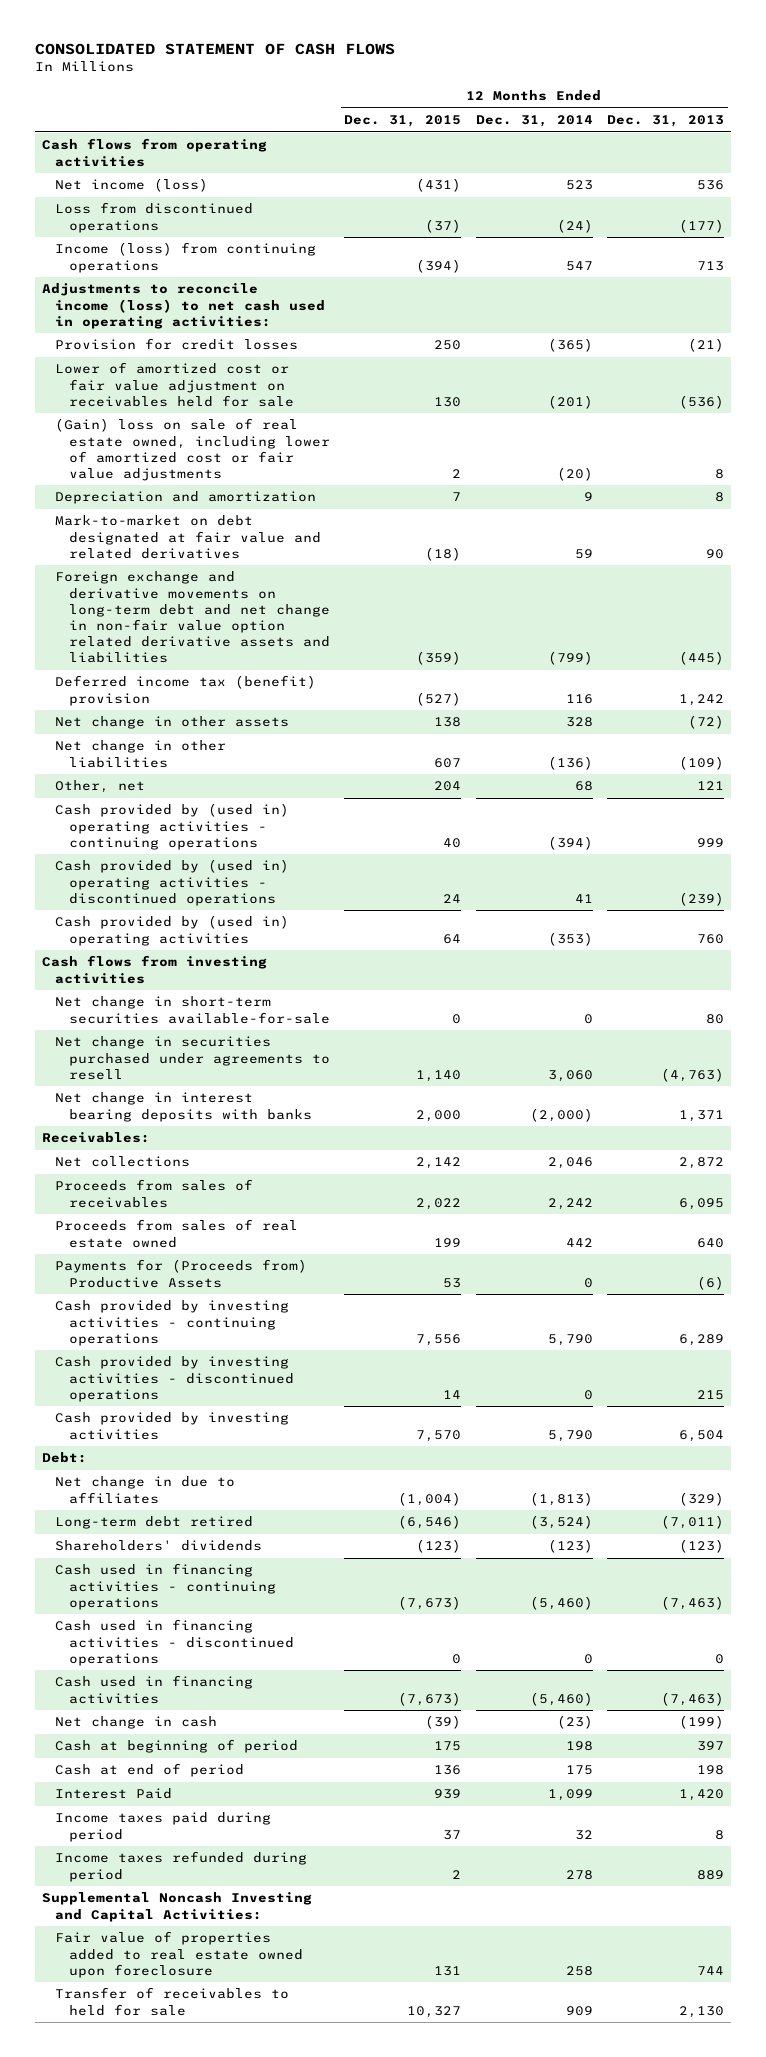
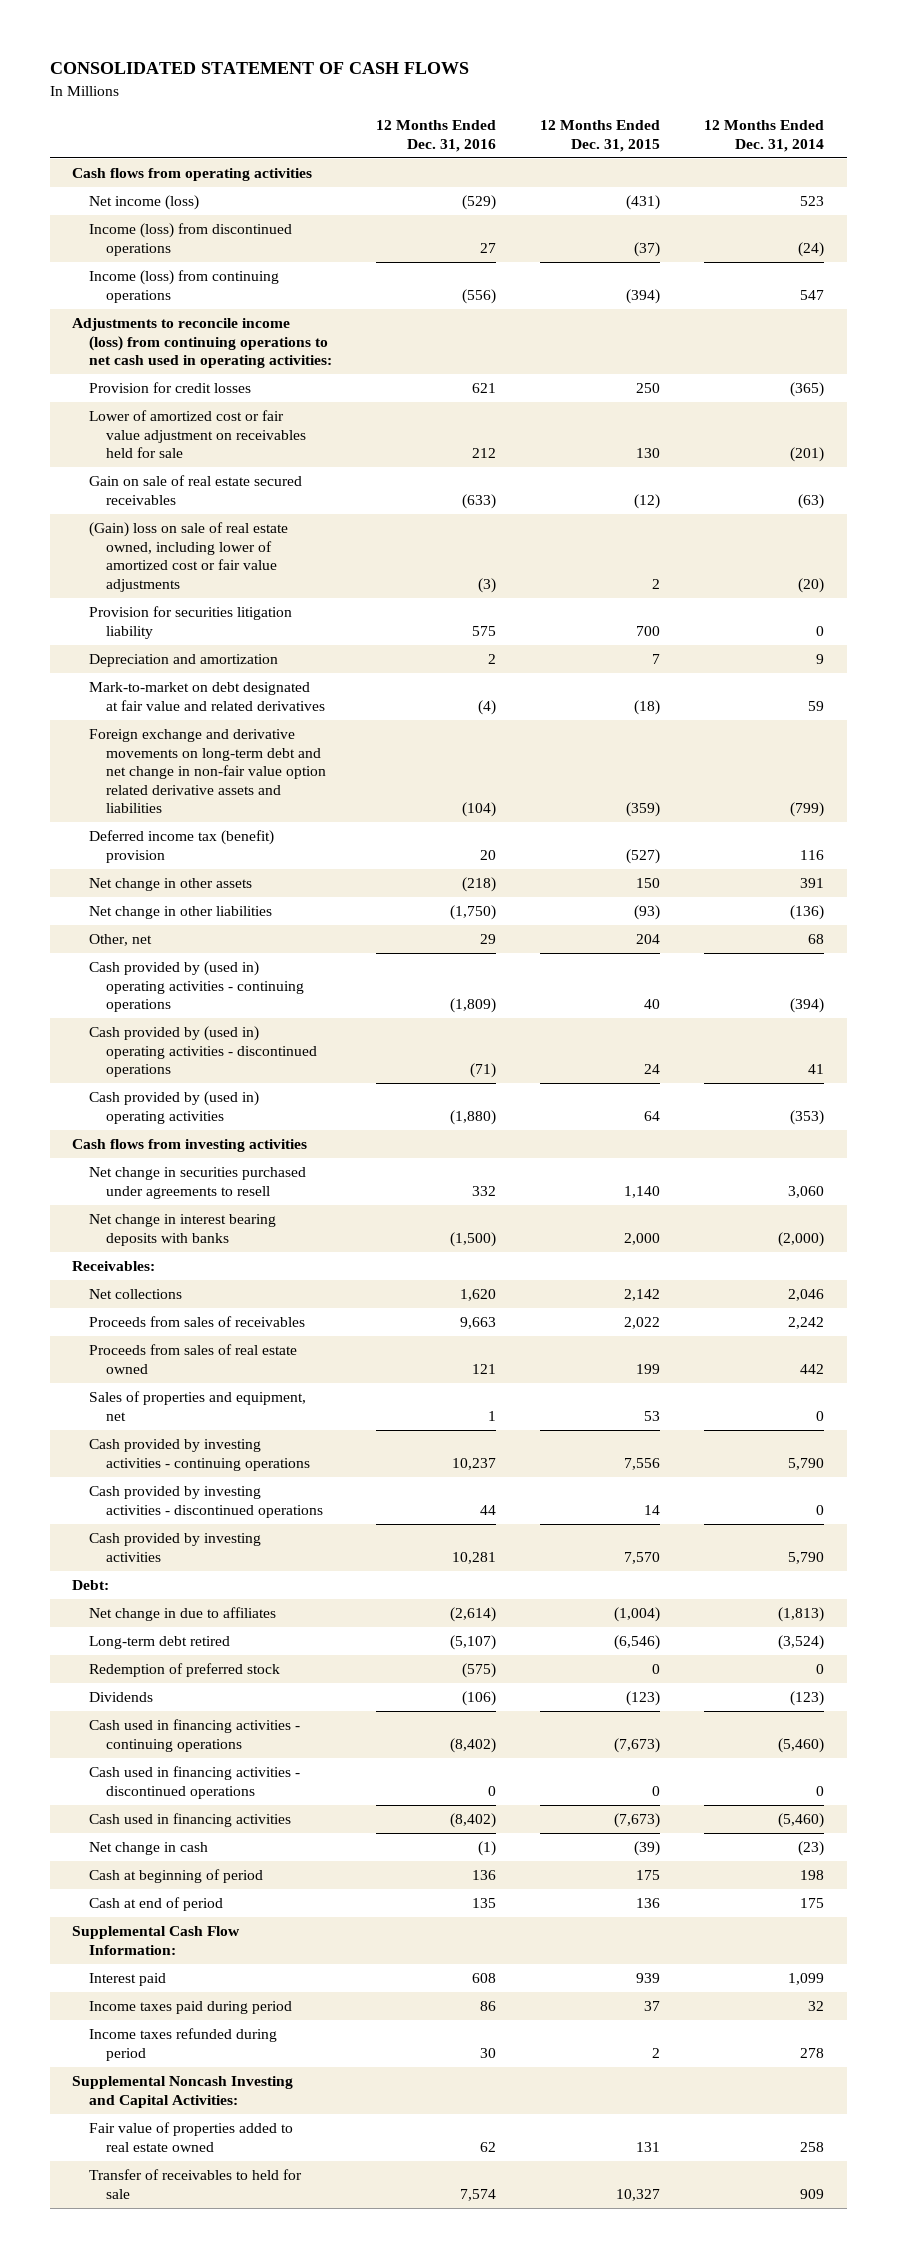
- | 12 Months Ended Dec. 31, 2015 | 12 Months Ended Dec. 31, 2014 | 12 Months Ended Dec. 31, 2013
+ | 12 Months Ended Dec. 31, 2016 | 12 Months Ended Dec. 31, 2015 | 12 Months Ended Dec. 31, 2014
- Loss from discontinued operations | (37) | (24) | (177)
+ Income (loss) from discontinued operations | 27 | (37) | (24)
- Adjustments to reconcile income (loss) to net cash used in operating activities:
+ Adjustments to reconcile income (loss) from continuing operations to net cash used in operating activities:
+ Gain on sale of real estate secured receivables | (633) | (12) | (63)
+ Provision for securities litigation liability | 575 | 700 | 0
- Net change in other assets | 138 | 328 | (72)
- Net change in other liabilities | 607 | (136) | (109)
+ Net change in other assets | (218) | 150 | 391
+ Net change in other liabilities | (1,750) | (93) | (136)
- Net change in short-term securities available-for-sale | 0 | 0 | 80
- Payments for (Proceeds from) Productive Assets | 53 | 0 | (6)
+ Sales of properties and equipment, net | 1 | 53 | 0
- Shareholders' dividends | (123) | (123) | (123)
+ Redemption of preferred stock | (575) | 0 | 0
+ Dividends | (106) | (123) | (123)
- Interest Paid | 939 | 1,099 | 1,420
+ Supplemental Cash Flow Information:
+ Interest paid | 608 | 939 | 1,099
- Fair value of properties added to real estate owned upon foreclosure | 131 | 258 | 744
+ Fair value of properties added to real estate owned | 62 | 131 | 258

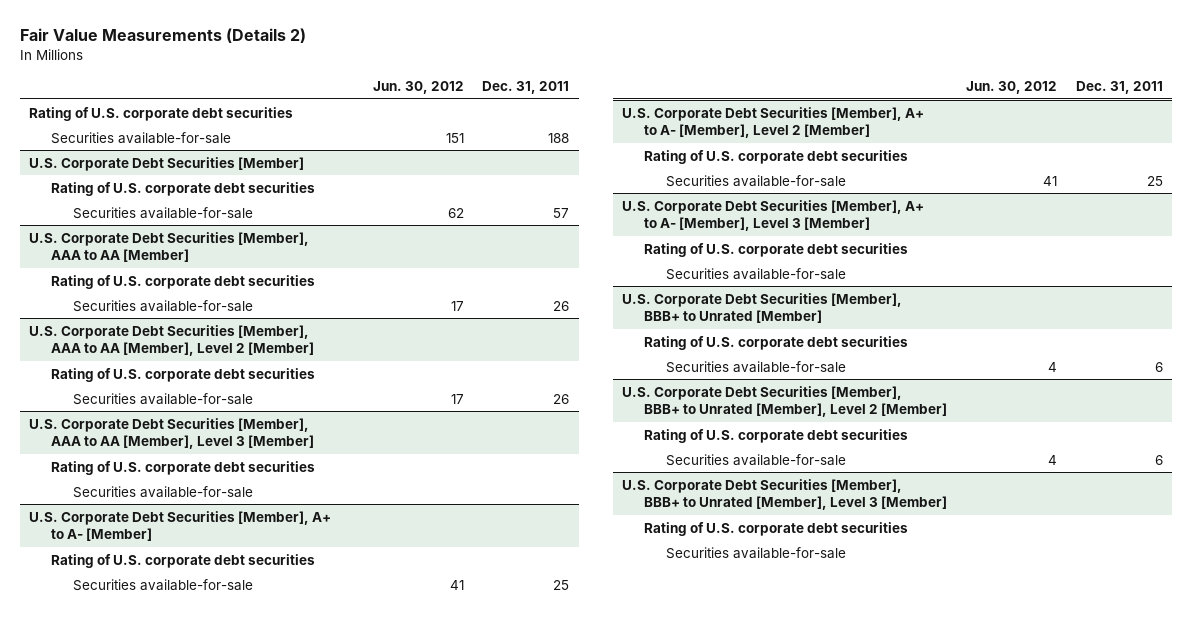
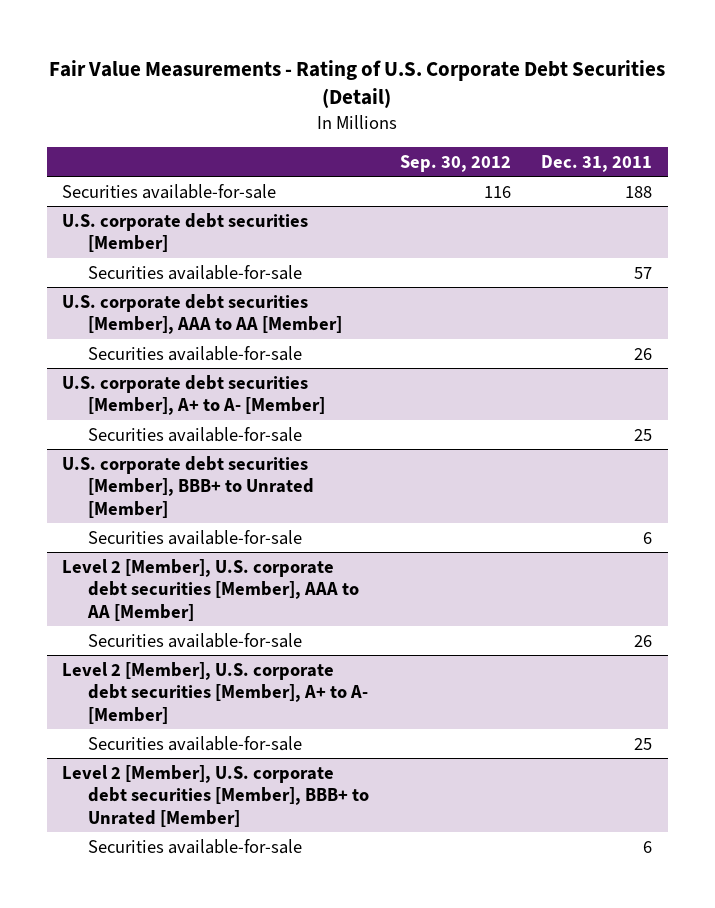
- Fair Value Measurements (Details 2)
+ Fair Value Measurements - Rating of U.S. Corporate Debt Securities (Detail)
- | Jun. 30, 2012 | Dec. 31, 2011
+ | Sep. 30, 2012 | Dec. 31, 2011
- Rating of U.S. corporate debt securities
- U.S. Corporate Debt Securities [Member]
- Rating of U.S. corporate debt securities
+ U.S. corporate debt securities [Member]
- U.S. Corporate Debt Securities [Member], AAA to AA [Member]
- Rating of U.S. corporate debt securities
- Securities available-for-sale | 17 | 26
- U.S. Corporate Debt Securities [Member], AAA to AA [Member], Level 2 [Member]
- Rating of U.S. corporate debt securities
+ U.S. corporate debt securities [Member], AAA to AA [Member]
- U.S. Corporate Debt Securities [Member], AAA to AA [Member], Level 3 [Member]
- Rating of U.S. corporate debt securities
- Securities available-for-sale
- U.S. Corporate Debt Securities [Member], A+ to A- [Member]
- Rating of U.S. corporate debt securities
- Securities available-for-sale | 41 | 25
- U.S. Corporate Debt Securities [Member], A+ to A- [Member], Level 2 [Member]
- Rating of U.S. corporate debt securities
+ U.S. corporate debt securities [Member], A+ to A- [Member]
- U.S. Corporate Debt Securities [Member], A+ to A- [Member], Level 3 [Member]
- Rating of U.S. corporate debt securities
- Securities available-for-sale
- U.S. Corporate Debt Securities [Member], BBB+ to Unrated [Member]
- Rating of U.S. corporate debt securities
+ U.S. corporate debt securities [Member], BBB+ to Unrated [Member]
- U.S. Corporate Debt Securities [Member], BBB+ to Unrated [Member], Level 2 [Member]
- Rating of U.S. corporate debt securities
+ Level 2 [Member], U.S. corporate debt securities [Member], AAA to AA [Member]
+ Securities available-for-sale | | 26
+ Level 2 [Member], U.S. corporate debt securities [Member], A+ to A- [Member]
+ Securities available-for-sale | | 25
+ Level 2 [Member], U.S. corporate debt securities [Member], BBB+ to Unrated [Member]
- U.S. Corporate Debt Securities [Member], BBB+ to Unrated [Member], Level 3 [Member]
- Rating of U.S. corporate debt securities
- Securities available-for-sale

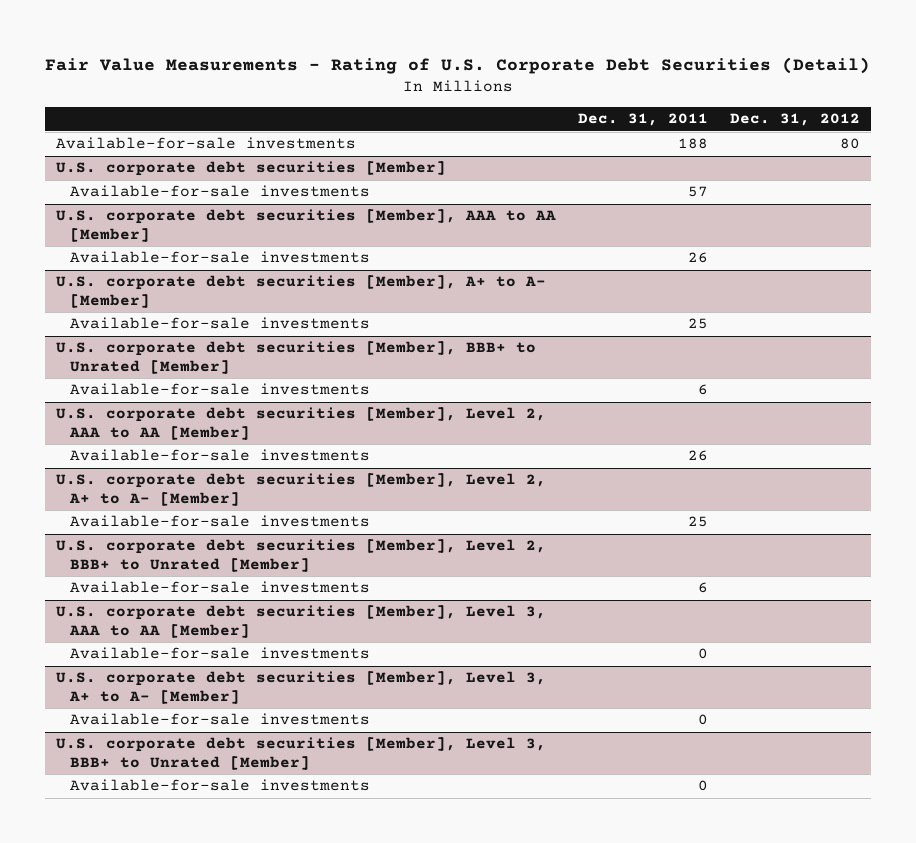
- | Sep. 30, 2012 | Dec. 31, 2011
+ | Dec. 31, 2011 | Dec. 31, 2012
- Securities available-for-sale | 116 | 188
+ Available-for-sale investments | 188 | 80
@ U.S. corporate debt securities [Member]
- Securities available-for-sale | | 57
+ Available-for-sale investments | 57 |
@ U.S. corporate debt securities [Member], AAA to AA [Member]
- Securities available-for-sale | | 26
+ Available-for-sale investments | 26 |
@ U.S. corporate debt securities [Member], A+ to A- [Member]
- Securities available-for-sale | | 25
+ Available-for-sale investments | 25 |
@ U.S. corporate debt securities [Member], BBB+ to Unrated [Member]
- Securities available-for-sale | | 6
- Level 2 [Member], U.S. corporate debt securities [Member], AAA to AA [Member]
- Securities available-for-sale | | 26
- Level 2 [Member], U.S. corporate debt securities [Member], A+ to A- [Member]
- Securities available-for-sale | | 25
- Level 2 [Member], U.S. corporate debt securities [Member], BBB+ to Unrated [Member]
- Securities available-for-sale | | 6
@ U.S. corporate debt securities [Member], BBB+ to Unrated [Member]
+ Available-for-sale investments | 6 |
+ U.S. corporate debt securities [Member], Level 2, AAA to AA [Member]
+ Available-for-sale investments | 26 |
+ U.S. corporate debt securities [Member], Level 2, A+ to A- [Member]
+ Available-for-sale investments | 25 |
+ U.S. corporate debt securities [Member], Level 2, BBB+ to Unrated [Member]
+ Available-for-sale investments | 6 |
+ U.S. corporate debt securities [Member], Level 3, AAA to AA [Member]
+ Available-for-sale investments | 0 |
+ U.S. corporate debt securities [Member], Level 3, A+ to A- [Member]
+ Available-for-sale investments | 0 |
+ U.S. corporate debt securities [Member], Level 3, BBB+ to Unrated [Member]
+ Available-for-sale investments | 0 |

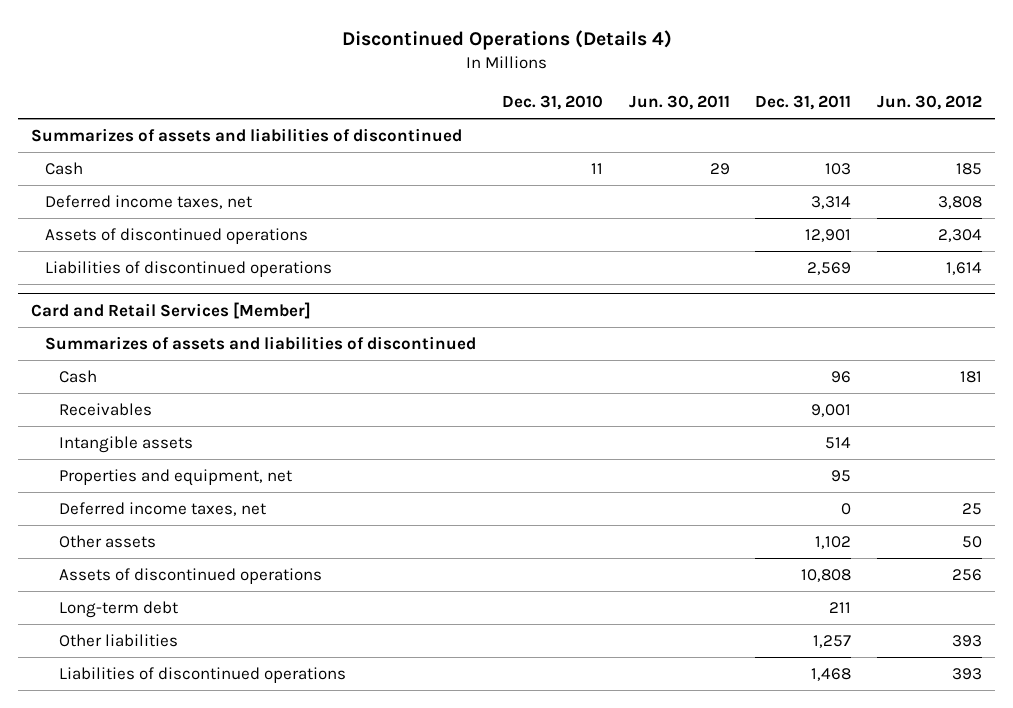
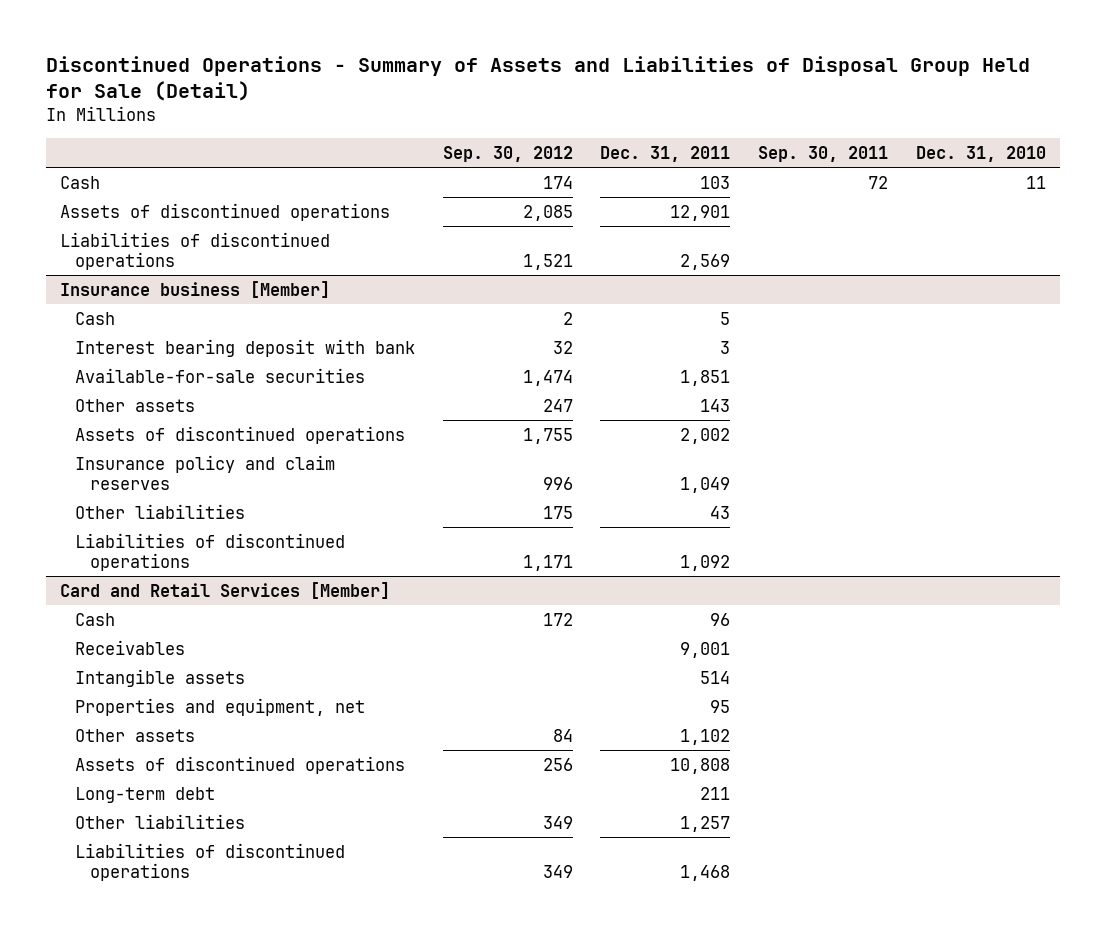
- Discontinued Operations (Details 4)
+ Discontinued Operations - Summary of Assets and Liabilities of Disposal Group Held for Sale (Detail)
- | Dec. 31, 2010 | Jun. 30, 2011 | Dec. 31, 2011 | Jun. 30, 2012
+ | Sep. 30, 2012 | Dec. 31, 2011 | Sep. 30, 2011 | Dec. 31, 2010
- Summarizes of assets and liabilities of discontinued
- Deferred income taxes, net | | | 3,314 | 3,808
+ Insurance business [Member]
+ Cash | 2 | 5 | |
+ Interest bearing deposit with bank | 32 | 3 | |
+ Available-for-sale securities | 1,474 | 1,851 | |
+ Other assets | 247 | 143 | |
+ Assets of discontinued operations | 1,755 | 2,002 | |
+ Insurance policy and claim reserves | 996 | 1,049 | |
+ Other liabilities | 175 | 43 | |
+ Liabilities of discontinued operations | 1,171 | 1,092 | |
@ Card and Retail Services [Member]
- Summarizes of assets and liabilities of discontinued
- Deferred income taxes, net | | | 0 | 25

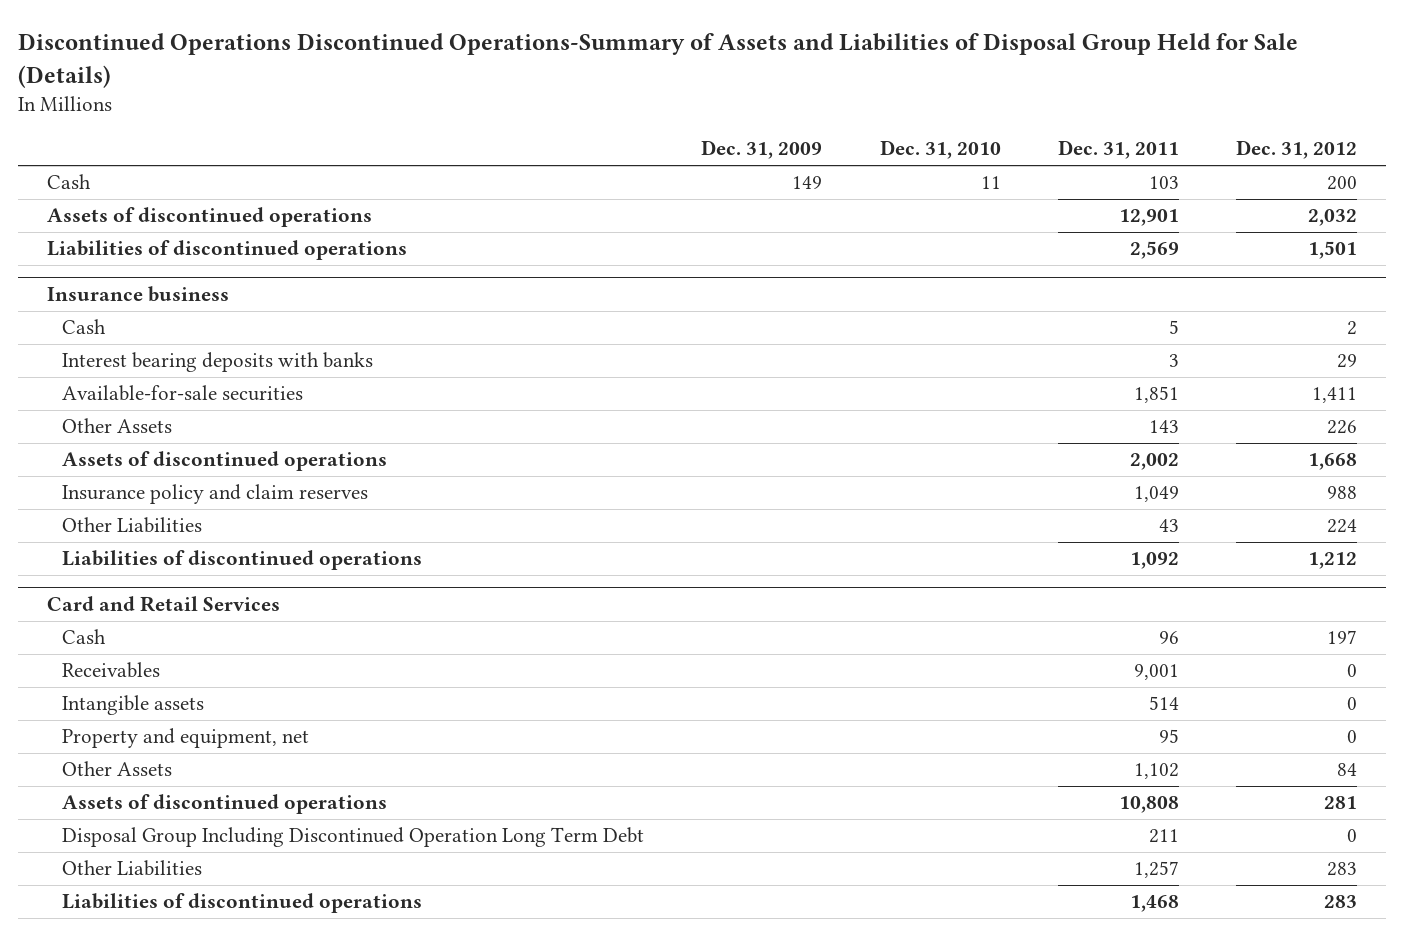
- Discontinued Operations - Summary of Assets and Liabilities of Disposal Group Held for Sale (Detail)
+ Discontinued Operations Discontinued Operations-Summary of Assets and Liabilities of Disposal Group Held for Sale (Details)
- | Sep. 30, 2012 | Dec. 31, 2011 | Sep. 30, 2011 | Dec. 31, 2010
+ | Dec. 31, 2009 | Dec. 31, 2010 | Dec. 31, 2011 | Dec. 31, 2012
- Insurance business [Member]
+ Insurance business
- Interest bearing deposit with bank | 32 | 3 | |
+ Interest bearing deposits with banks | | | 3 | 29
- Other assets | 247 | 143 | |
+ Other Assets | | | 143 | 226
- Other liabilities | 175 | 43 | |
+ Other Liabilities | | | 43 | 224
- Card and Retail Services [Member]
+ Card and Retail Services
- Properties and equipment, net | | 95 | |
- Other assets | 84 | 1,102 | |
+ Property and equipment, net | | | 95 | 0
+ Other Assets | | | 1,102 | 84
- Long-term debt | | 211 | |
- Other liabilities | 349 | 1,257 | |
+ Disposal Group Including Discontinued Operation Long Term Debt | | | 211 | 0
+ Other Liabilities | | | 1,257 | 283

